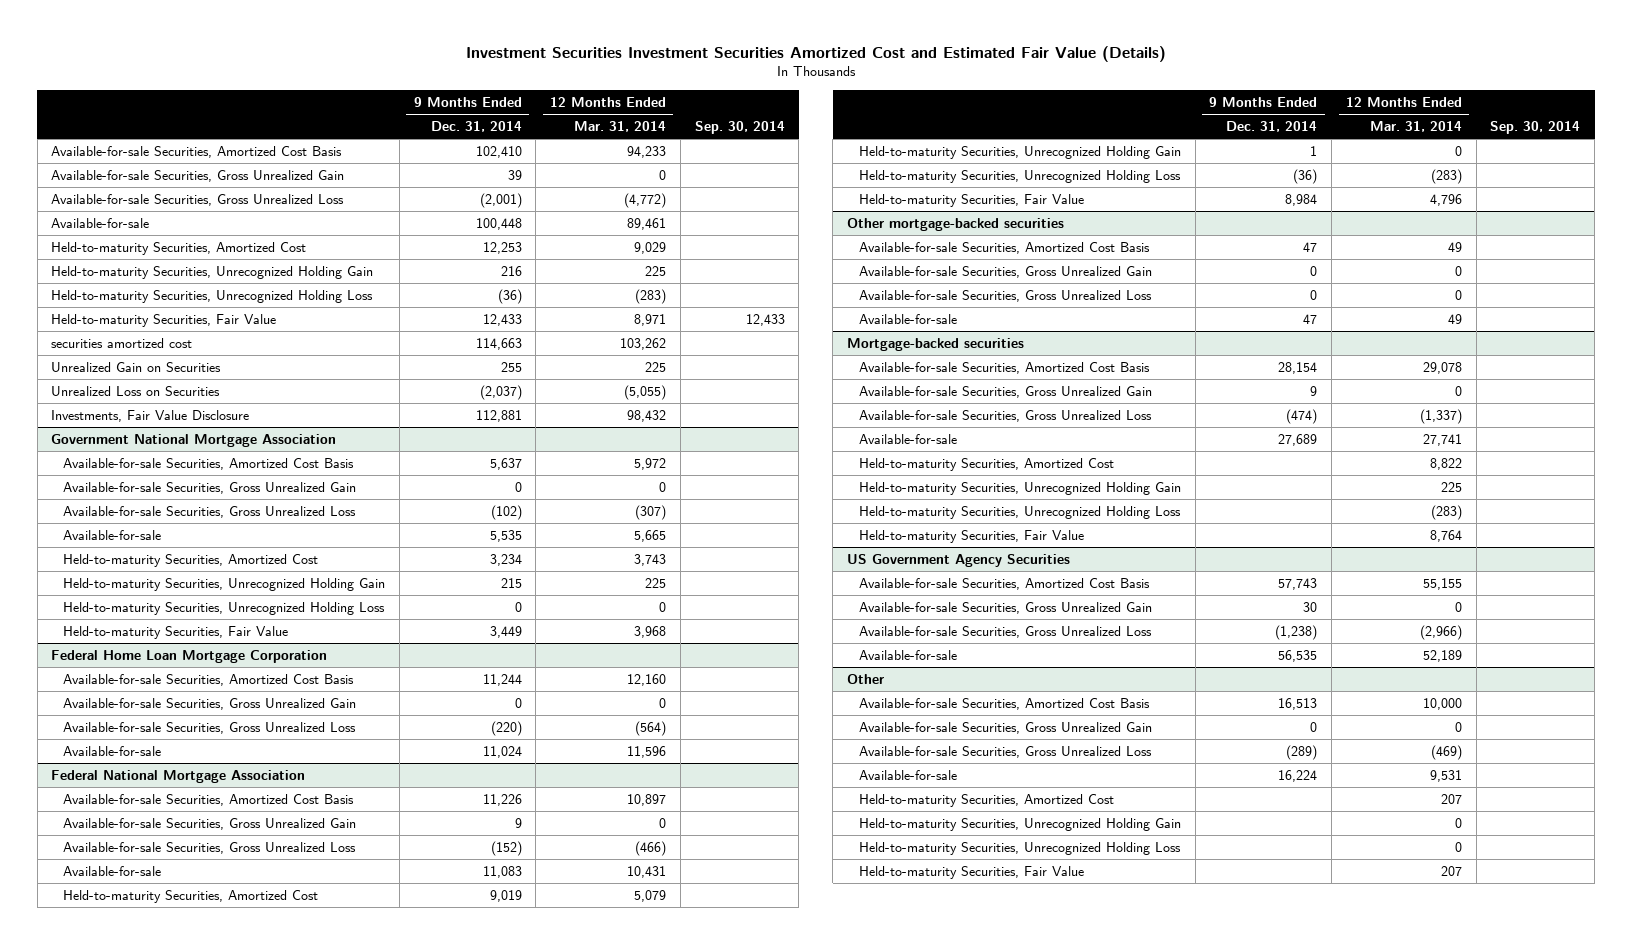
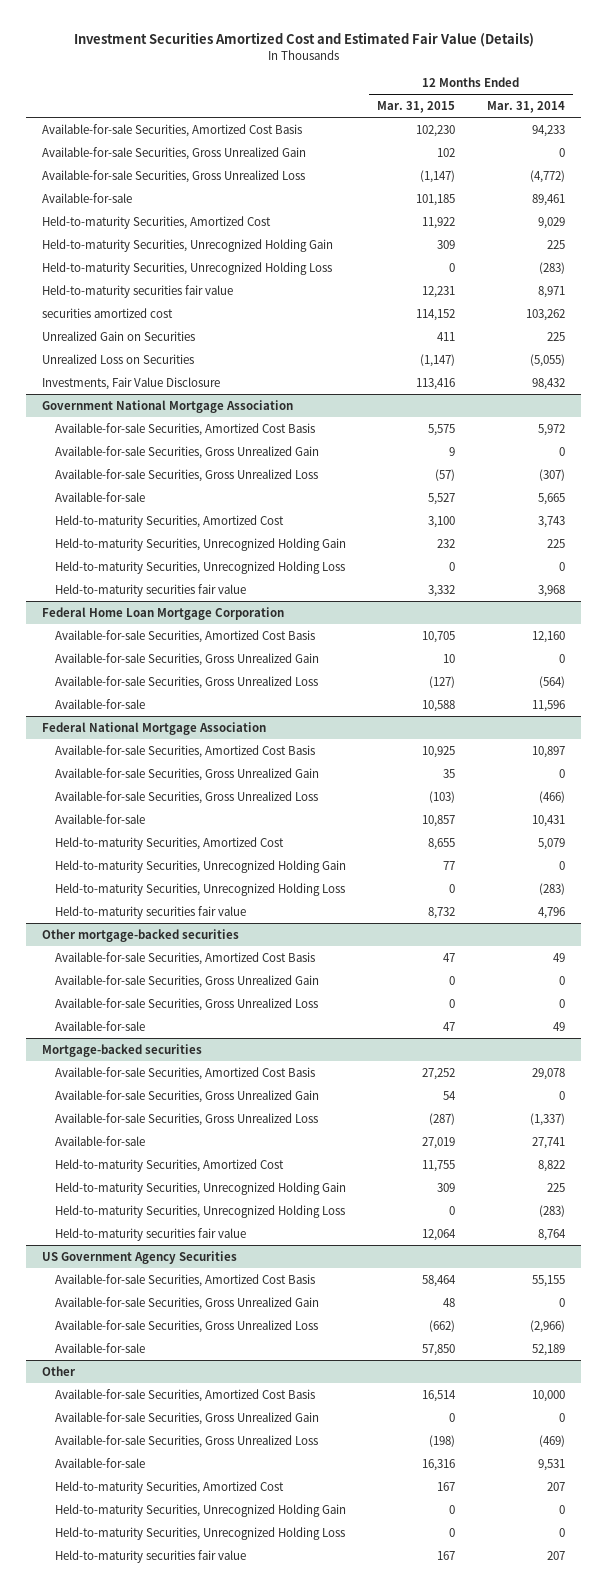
- Investment Securities Investment Securities Amortized Cost and Estimated Fair Value (Details)
+ Investment Securities Amortized Cost and Estimated Fair Value (Details)
- | 9 Months Ended Dec. 31, 2014 | 12 Months Ended Mar. 31, 2014 | Sep. 30, 2014
+ | 12 Months Ended Mar. 31, 2015 | 12 Months Ended Mar. 31, 2014
- Held-to-maturity Securities, Fair Value | 12,433 | 8,971 | 12,433
+ Held-to-maturity securities fair value | 12,231 | 8,971
@ Government National Mortgage Association
- Held-to-maturity Securities, Fair Value | 3,449 | 3,968 |
+ Held-to-maturity securities fair value | 3,332 | 3,968
@ Federal National Mortgage Association
- Held-to-maturity Securities, Fair Value | 8,984 | 4,796 |
+ Held-to-maturity securities fair value | 8,732 | 4,796
@ Mortgage-backed securities
- Held-to-maturity Securities, Fair Value | | 8,764 |
+ Held-to-maturity securities fair value | 12,064 | 8,764
@ Other
- Held-to-maturity Securities, Fair Value | | 207 |
+ Held-to-maturity securities fair value | 167 | 207

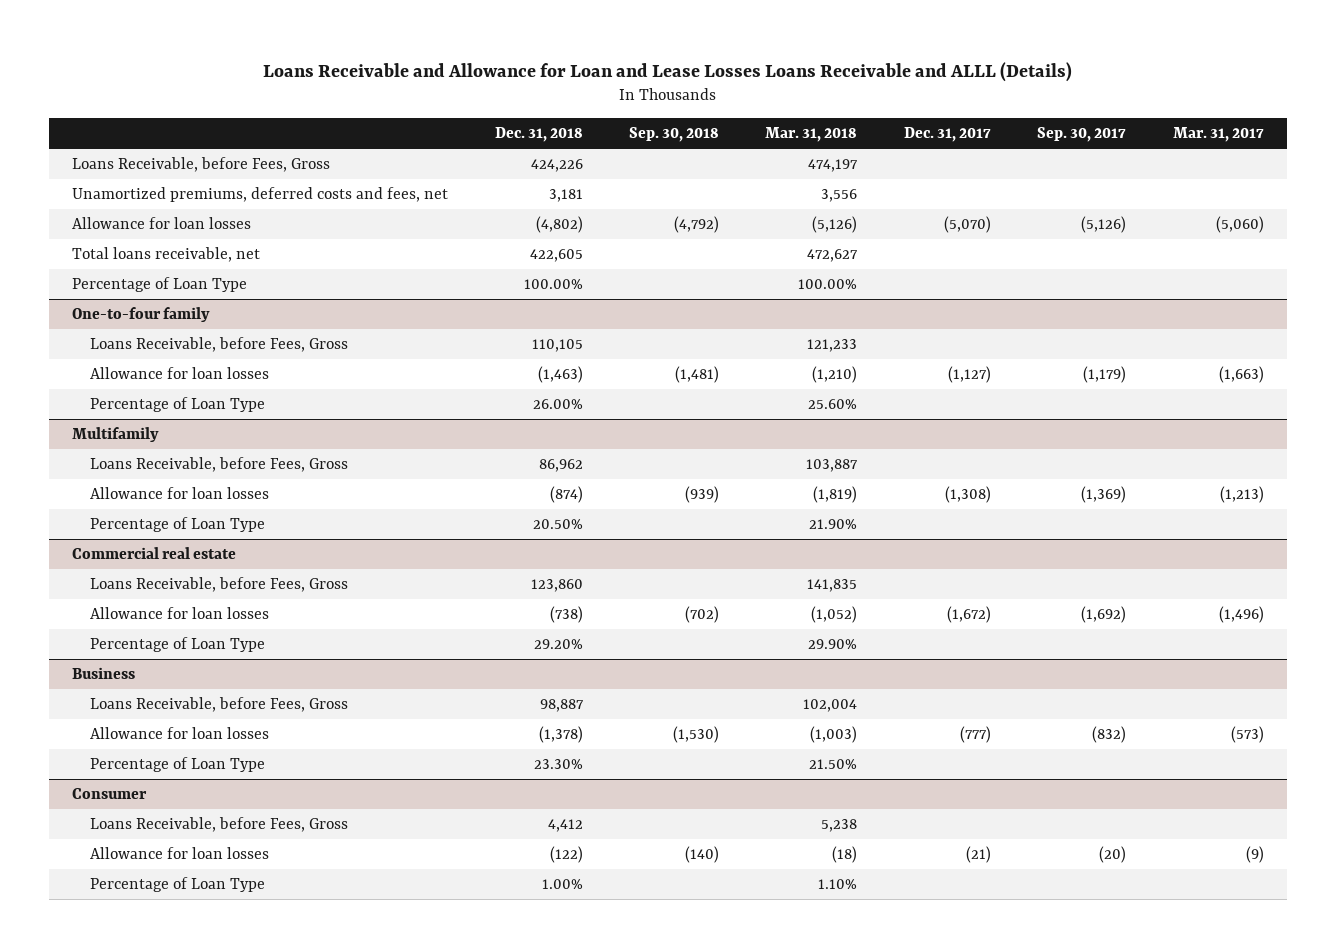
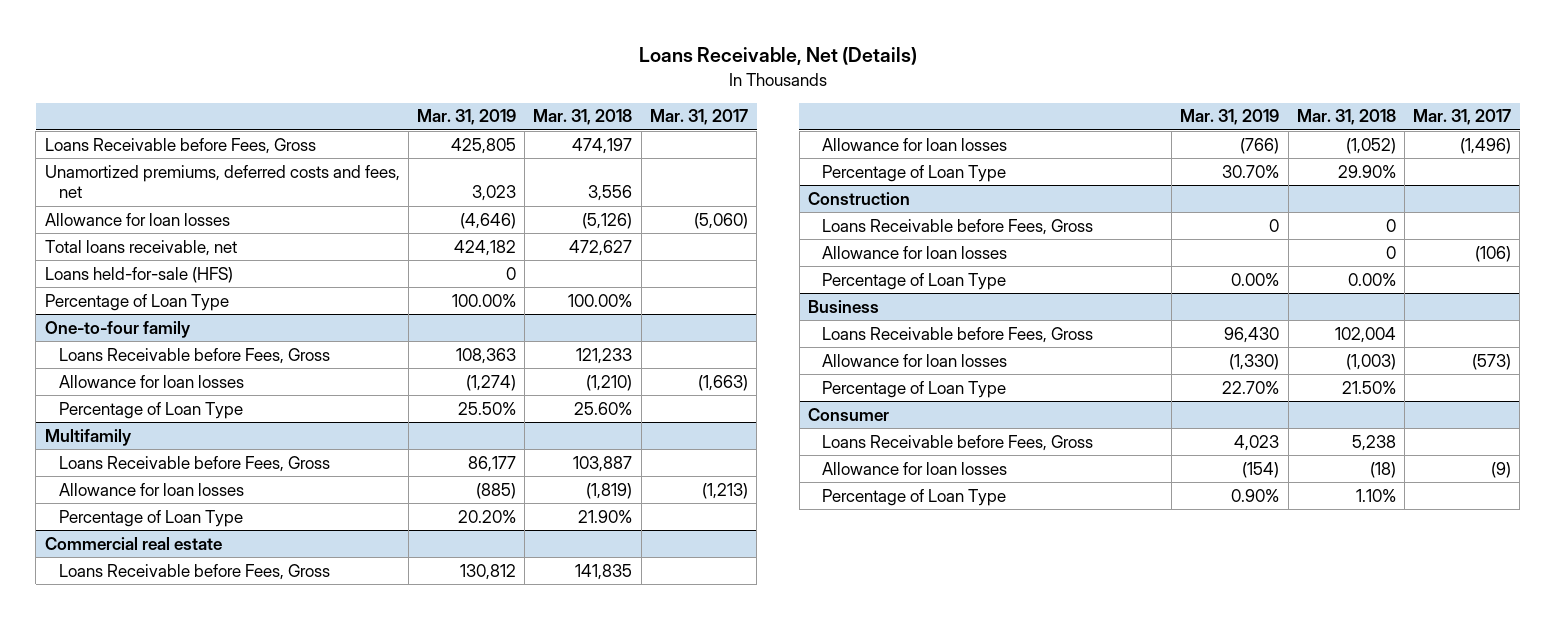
- Loans Receivable and Allowance for Loan and Lease Losses Loans Receivable and ALLL (Details)
+ Loans Receivable, Net (Details)
- | Dec. 31, 2018 | Sep. 30, 2018 | Mar. 31, 2018 | Dec. 31, 2017 | Sep. 30, 2017 | Mar. 31, 2017
+ | Mar. 31, 2019 | Mar. 31, 2018 | Mar. 31, 2017
- Loans Receivable, before Fees, Gross | 424,226 | | 474,197 | | |
+ Loans Receivable before Fees, Gross | 425,805 | 474,197 |
+ Loans held-for-sale (HFS) | 0 | |
@ One-to-four family
- Loans Receivable, before Fees, Gross | 110,105 | | 121,233 | | |
+ Loans Receivable before Fees, Gross | 108,363 | 121,233 |
@ Multifamily
- Loans Receivable, before Fees, Gross | 86,962 | | 103,887 | | |
+ Loans Receivable before Fees, Gross | 86,177 | 103,887 |
@ Commercial real estate
- Loans Receivable, before Fees, Gross | 123,860 | | 141,835 | | |
+ Loans Receivable before Fees, Gross | 130,812 | 141,835 |
+ Construction
+ Loans Receivable before Fees, Gross | 0 | 0 |
+ Allowance for loan losses | | 0 | (106)
+ Percentage of Loan Type | 0.00% | 0.00% |
@ Business
- Loans Receivable, before Fees, Gross | 98,887 | | 102,004 | | |
+ Loans Receivable before Fees, Gross | 96,430 | 102,004 |
@ Consumer
- Loans Receivable, before Fees, Gross | 4,412 | | 5,238 | | |
+ Loans Receivable before Fees, Gross | 4,023 | 5,238 |

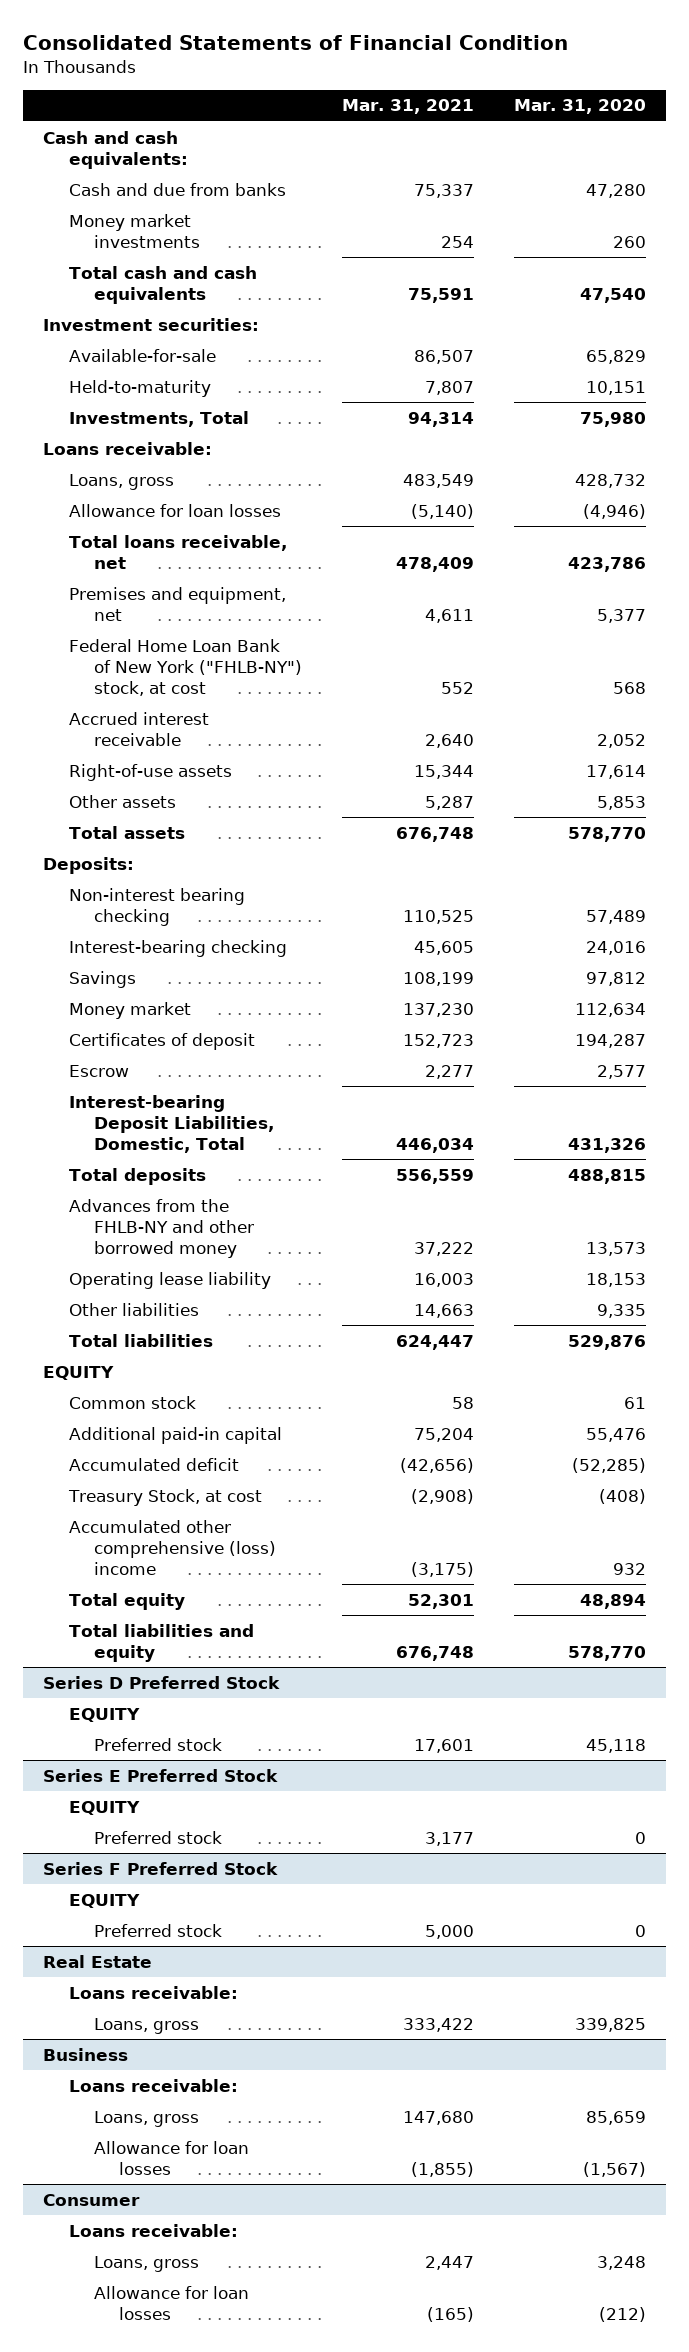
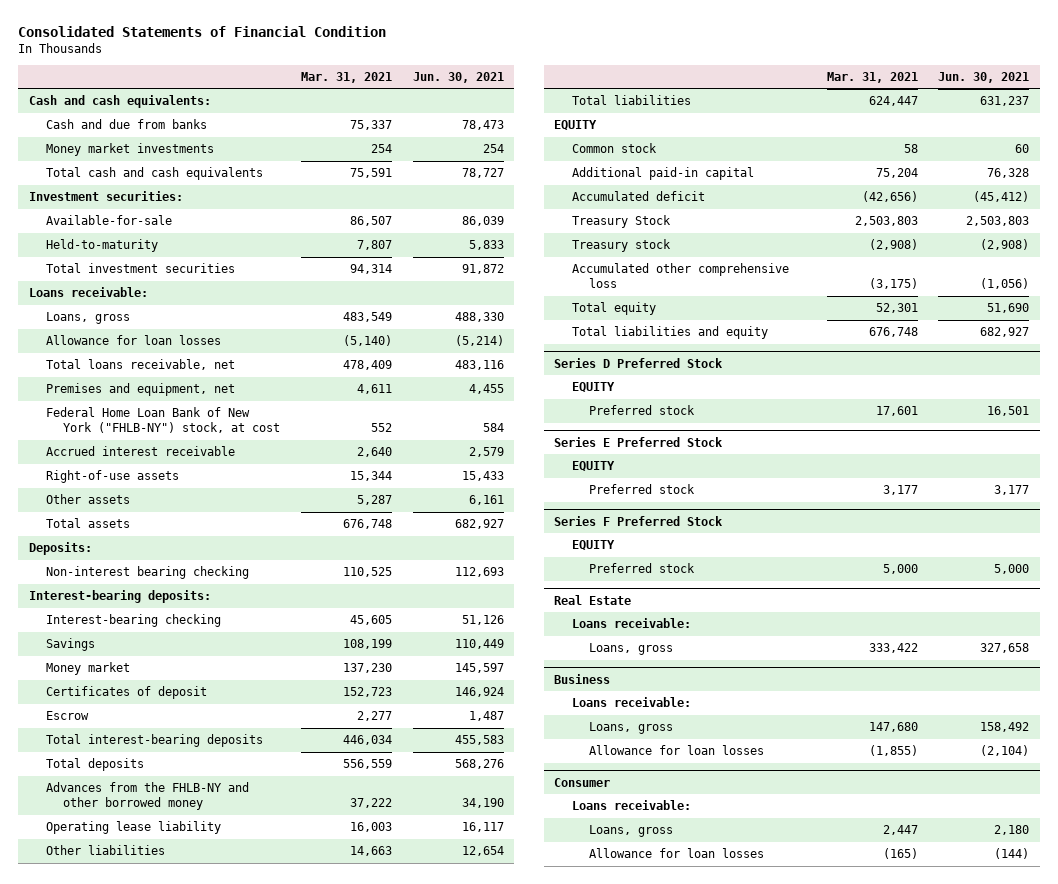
- | Mar. 31, 2021 | Mar. 31, 2020
+ | Mar. 31, 2021 | Jun. 30, 2021
- Investments, Total | 94,314 | 75,980
+ Total investment securities | 94,314 | 91,872
+ Interest-bearing deposits:
- Interest-bearing Deposit Liabilities, Domestic, Total | 446,034 | 431,326
+ Total interest-bearing deposits | 446,034 | 455,583
- Treasury Stock, at cost | (2,908) | (408)
- Accumulated other comprehensive (loss) income | (3,175) | 932
+ Treasury Stock | 2,503,803 | 2,503,803
+ Treasury stock | (2,908) | (2,908)
+ Accumulated other comprehensive loss | (3,175) | (1,056)

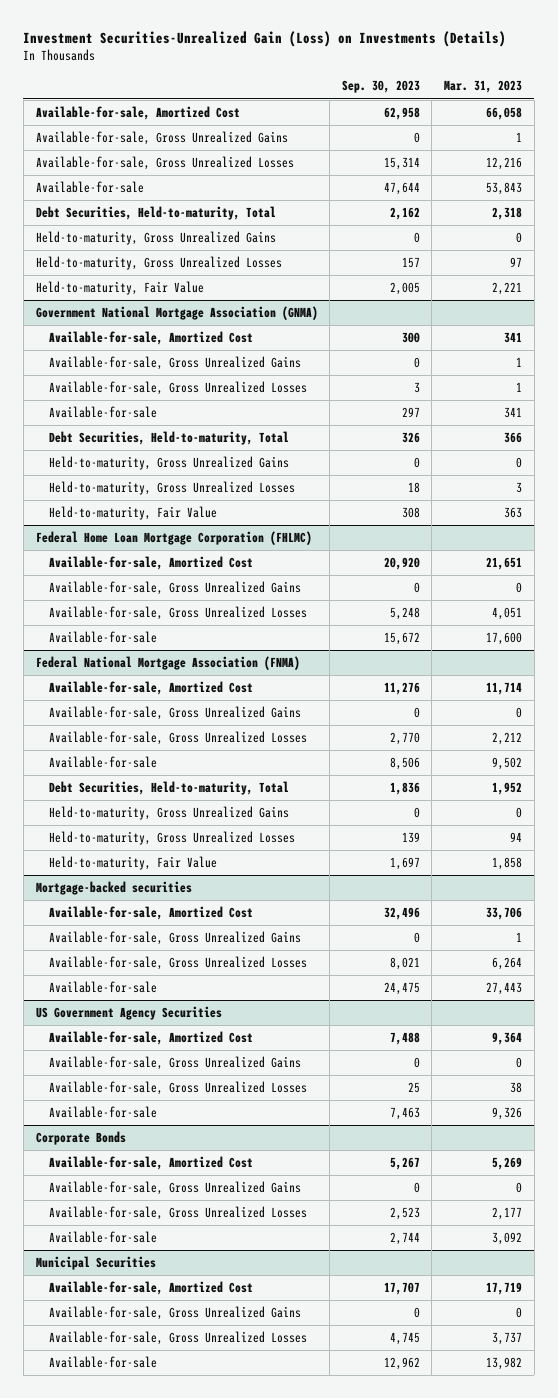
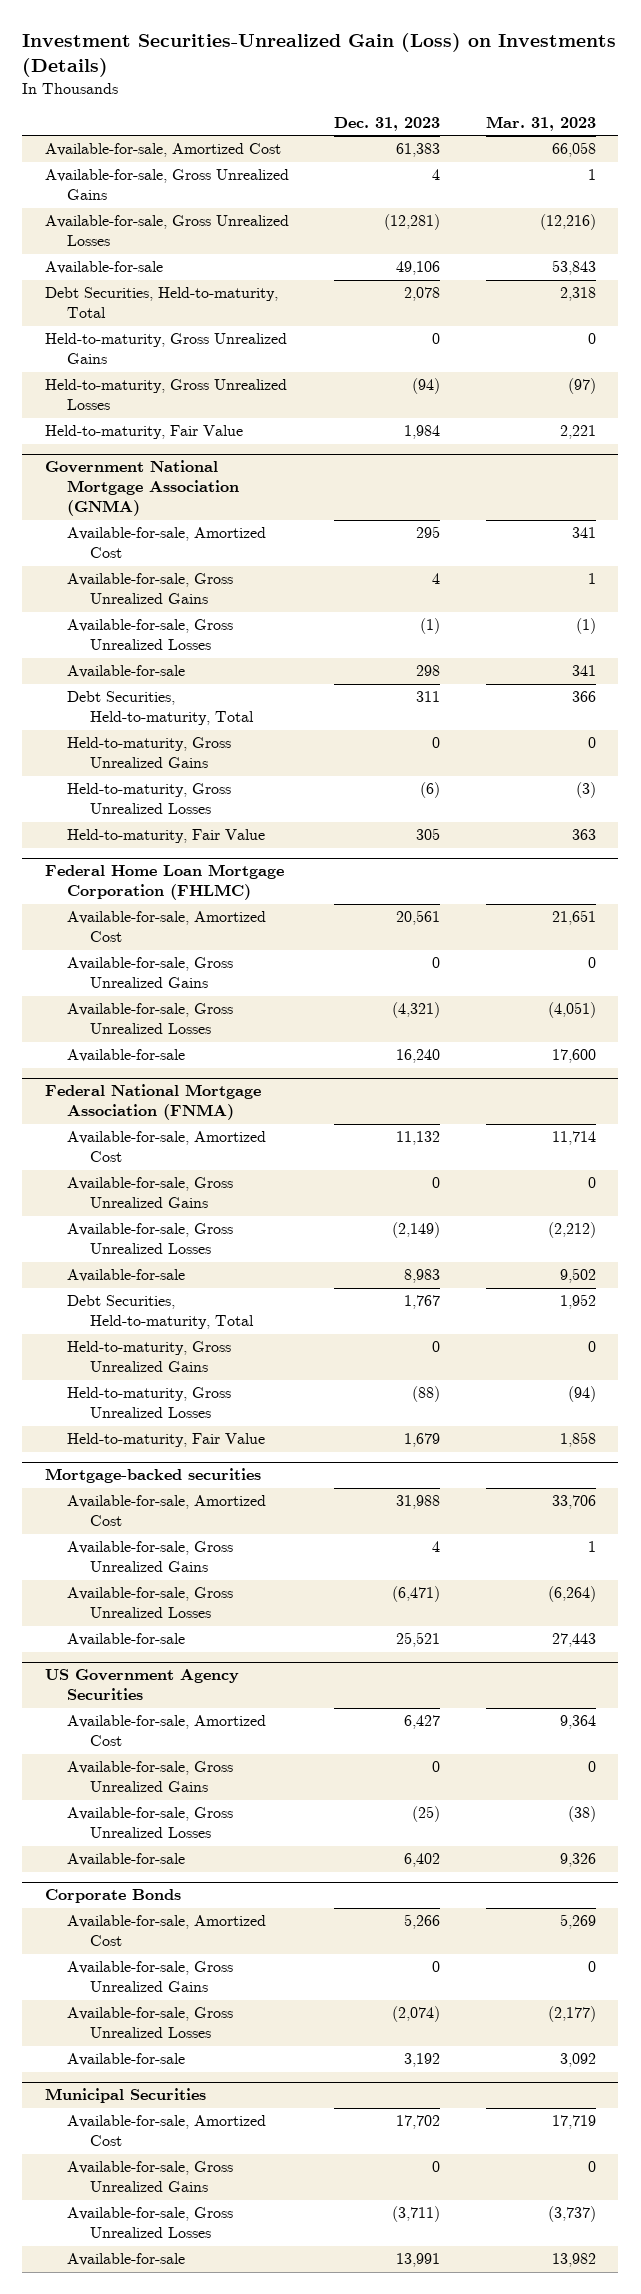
- | Sep. 30, 2023 | Mar. 31, 2023
+ | Dec. 31, 2023 | Mar. 31, 2023
- Available-for-sale, Gross Unrealized Losses | 15,314 | 12,216
+ Available-for-sale, Gross Unrealized Losses | (12,281) | (12,216)
- Held-to-maturity, Gross Unrealized Losses | 157 | 97
+ Held-to-maturity, Gross Unrealized Losses | (94) | (97)
@ Government National Mortgage Association (GNMA)
- Available-for-sale, Gross Unrealized Losses | 3 | 1
+ Available-for-sale, Gross Unrealized Losses | (1) | (1)
- Held-to-maturity, Gross Unrealized Losses | 18 | 3
+ Held-to-maturity, Gross Unrealized Losses | (6) | (3)
@ Federal Home Loan Mortgage Corporation (FHLMC)
- Available-for-sale, Gross Unrealized Losses | 5,248 | 4,051
+ Available-for-sale, Gross Unrealized Losses | (4,321) | (4,051)
@ Federal National Mortgage Association (FNMA)
- Available-for-sale, Gross Unrealized Losses | 2,770 | 2,212
+ Available-for-sale, Gross Unrealized Losses | (2,149) | (2,212)
- Held-to-maturity, Gross Unrealized Losses | 139 | 94
+ Held-to-maturity, Gross Unrealized Losses | (88) | (94)
@ Mortgage-backed securities
- Available-for-sale, Gross Unrealized Losses | 8,021 | 6,264
+ Available-for-sale, Gross Unrealized Losses | (6,471) | (6,264)
@ US Government Agency Securities
- Available-for-sale, Gross Unrealized Losses | 25 | 38
+ Available-for-sale, Gross Unrealized Losses | (25) | (38)
@ Corporate Bonds
- Available-for-sale, Gross Unrealized Losses | 2,523 | 2,177
+ Available-for-sale, Gross Unrealized Losses | (2,074) | (2,177)
@ Municipal Securities
- Available-for-sale, Gross Unrealized Losses | 4,745 | 3,737
+ Available-for-sale, Gross Unrealized Losses | (3,711) | (3,737)

